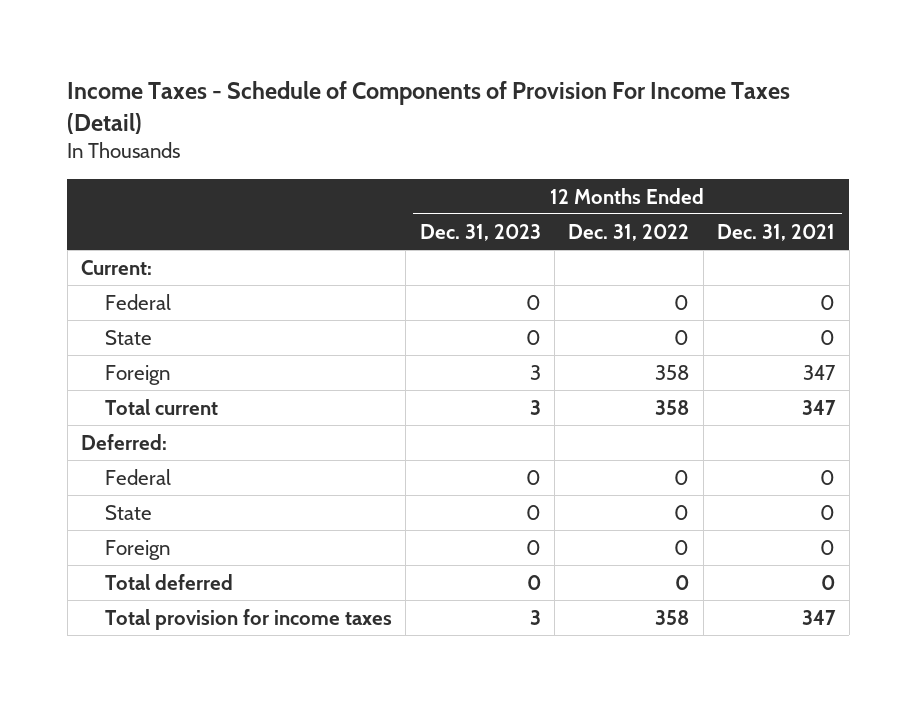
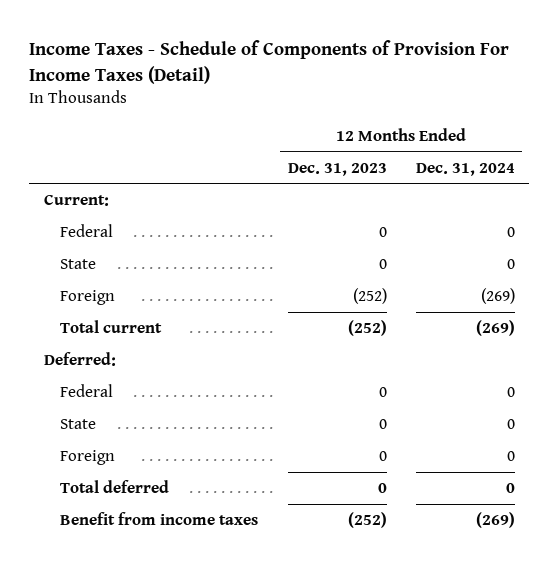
- | 12 Months Ended Dec. 31, 2023 | 12 Months Ended Dec. 31, 2022 | 12 Months Ended Dec. 31, 2021
+ | 12 Months Ended Dec. 31, 2023 | 12 Months Ended Dec. 31, 2024
- Foreign | 3 | 358 | 347
- Total current | 3 | 358 | 347
+ Foreign | (252) | (269)
+ Total current | (252) | (269)
- Total provision for income taxes | 3 | 358 | 347
+ Benefit from income taxes | (252) | (269)

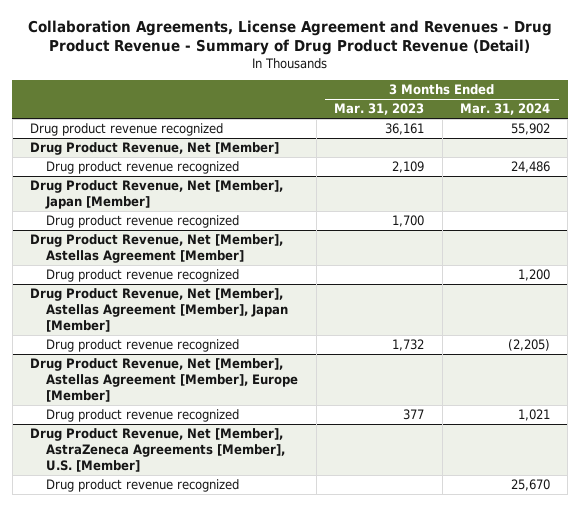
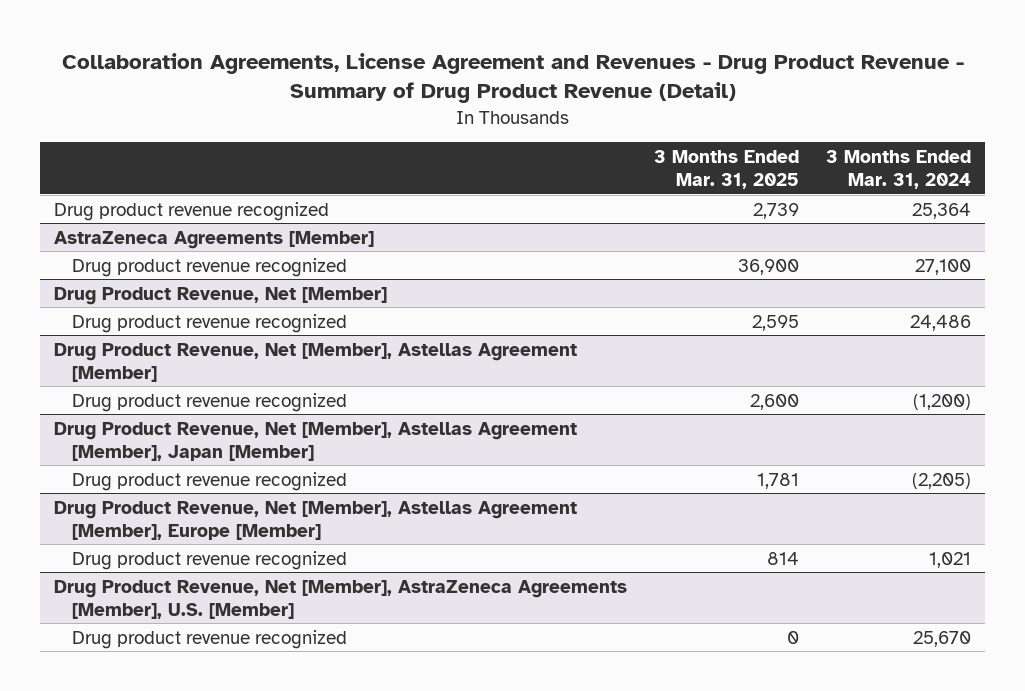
- | 3 Months Ended Mar. 31, 2023 | 3 Months Ended Mar. 31, 2024
+ | 3 Months Ended Mar. 31, 2025 | 3 Months Ended Mar. 31, 2024
- Drug product revenue recognized | 36,161 | 55,902
+ Drug product revenue recognized | 2,739 | 25,364
+ AstraZeneca Agreements [Member]
+ Drug product revenue recognized | 36,900 | 27,100
- Drug Product Revenue, Net [Member], Japan [Member]
- Drug product revenue recognized | 1,700 |
@ Drug Product Revenue, Net [Member], Astellas Agreement [Member]
- Drug product revenue recognized | | 1,200
+ Drug product revenue recognized | 2,600 | (1,200)

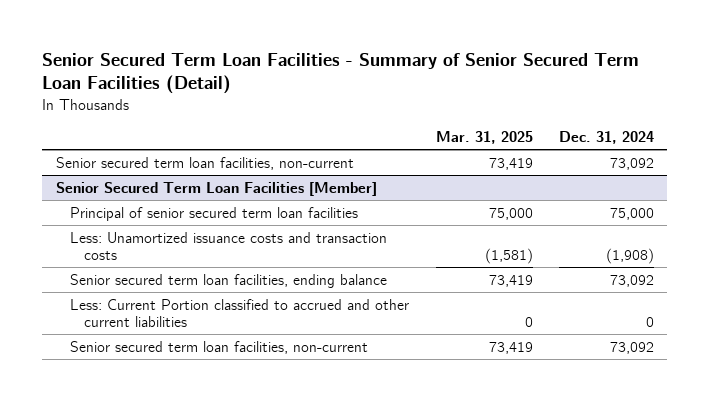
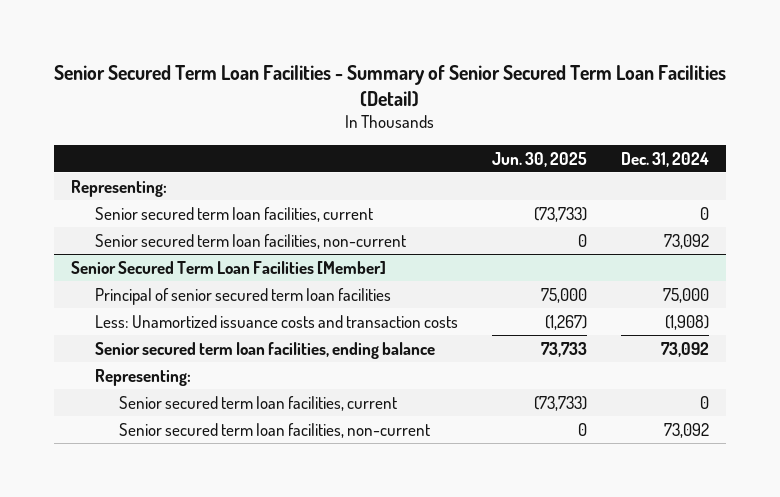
- | Mar. 31, 2025 | Dec. 31, 2024
+ | Jun. 30, 2025 | Dec. 31, 2024
+ Representing:
+ Senior secured term loan facilities, current | (73,733) | 0
@ Senior Secured Term Loan Facilities [Member]
- Less: Current Portion classified to accrued and other current liabilities | 0 | 0
+ Representing:
+ Senior secured term loan facilities, current | (73,733) | 0

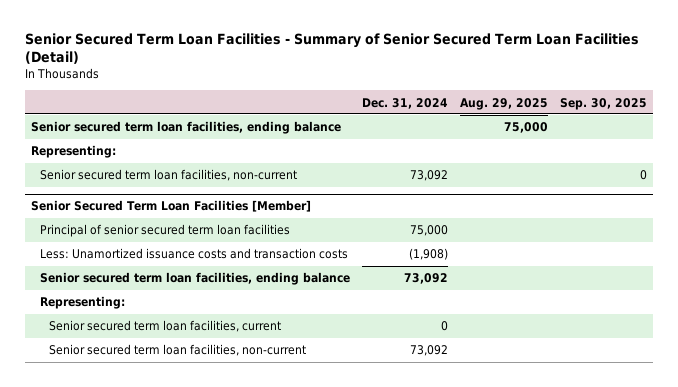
- | Jun. 30, 2025 | Dec. 31, 2024
+ | Dec. 31, 2024 | Aug. 29, 2025 | Sep. 30, 2025
+ Senior secured term loan facilities, ending balance | | 75,000 |
- Senior secured term loan facilities, current | (73,733) | 0

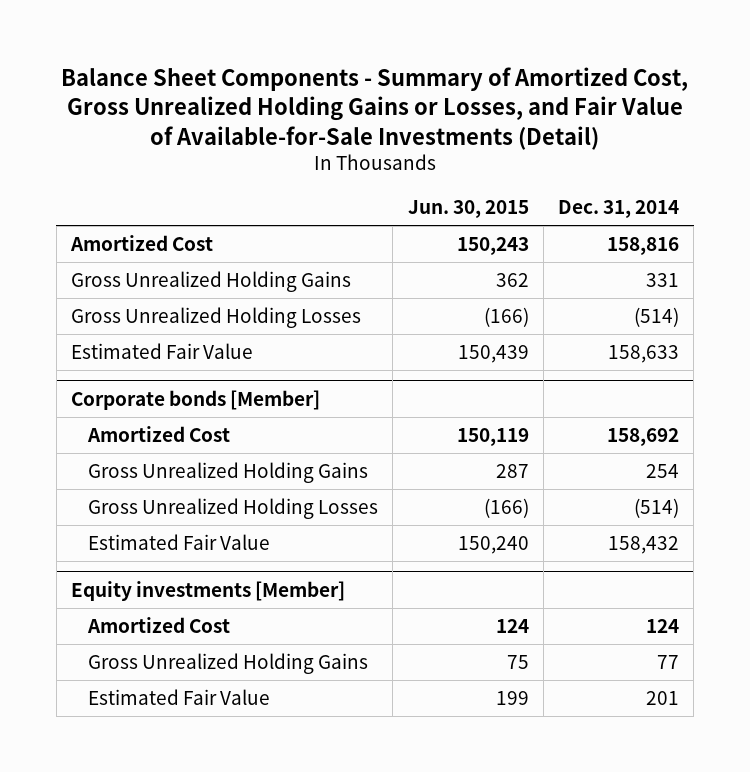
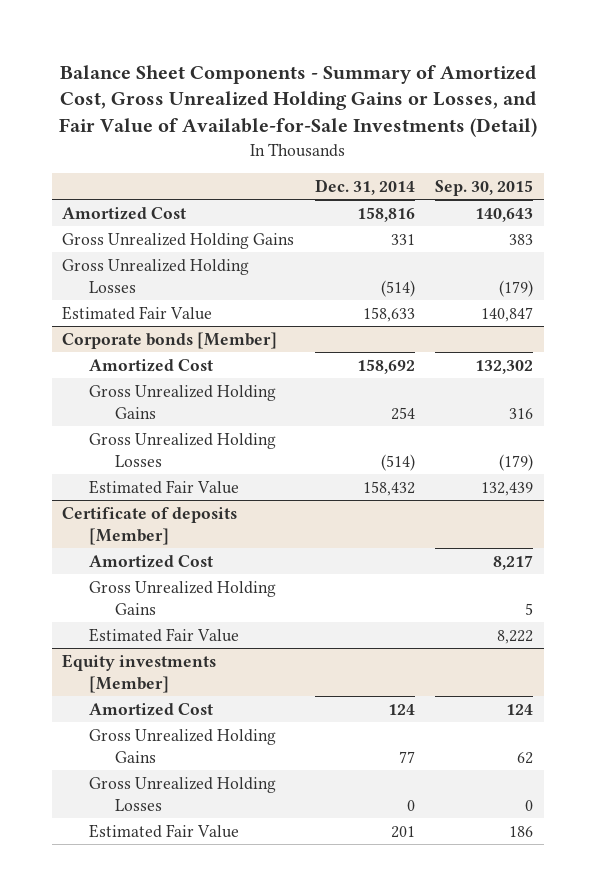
- | Jun. 30, 2015 | Dec. 31, 2014
+ | Dec. 31, 2014 | Sep. 30, 2015
+ Certificate of deposits [Member]
+ Amortized Cost | | 8,217
+ Gross Unrealized Holding Gains | | 5
+ Estimated Fair Value | | 8,222
@ Equity investments [Member]
+ Gross Unrealized Holding Losses | 0 | 0

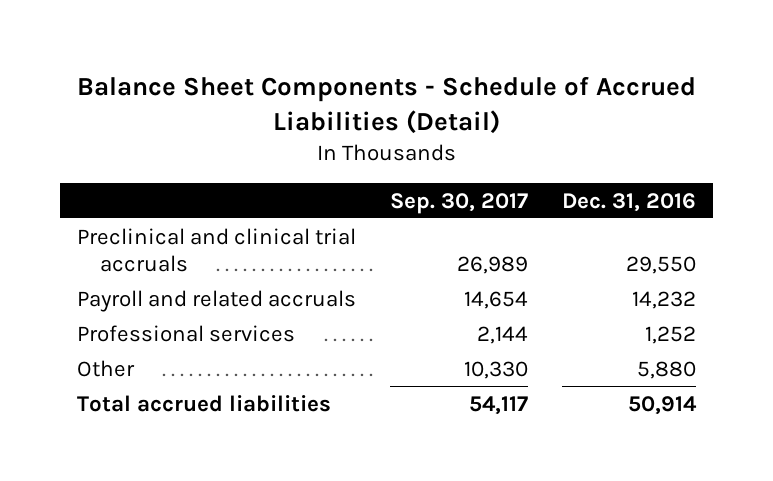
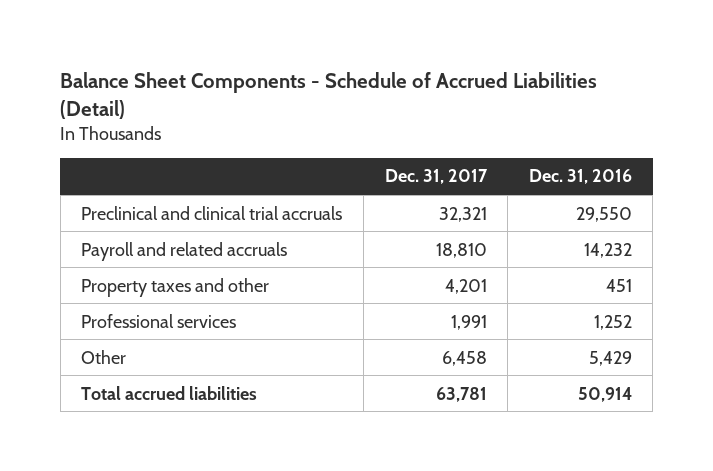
- | Sep. 30, 2017 | Dec. 31, 2016
+ | Dec. 31, 2017 | Dec. 31, 2016
+ Property taxes and other | 4,201 | 451
- Other | 10,330 | 5,880
+ Other | 6,458 | 5,429

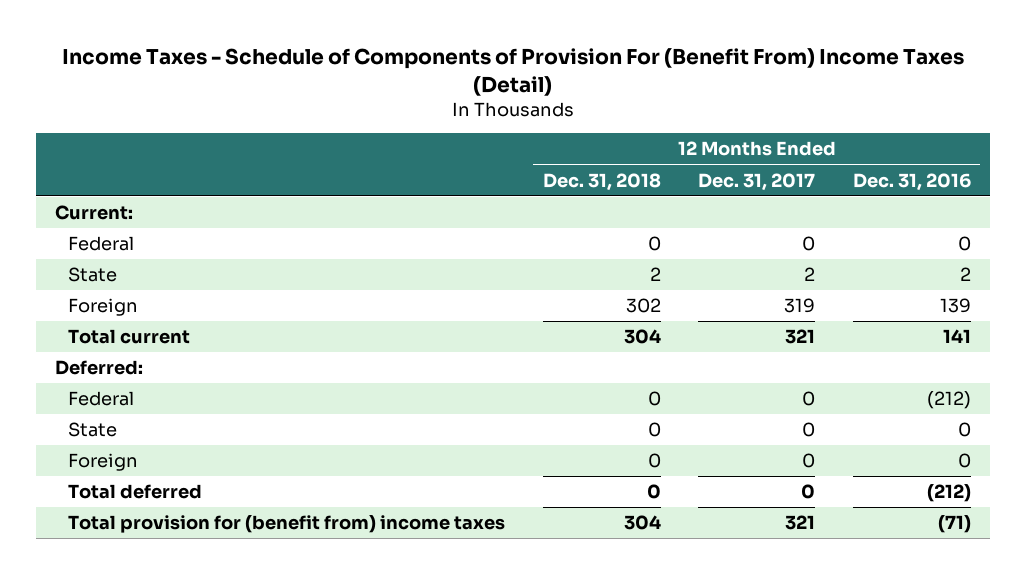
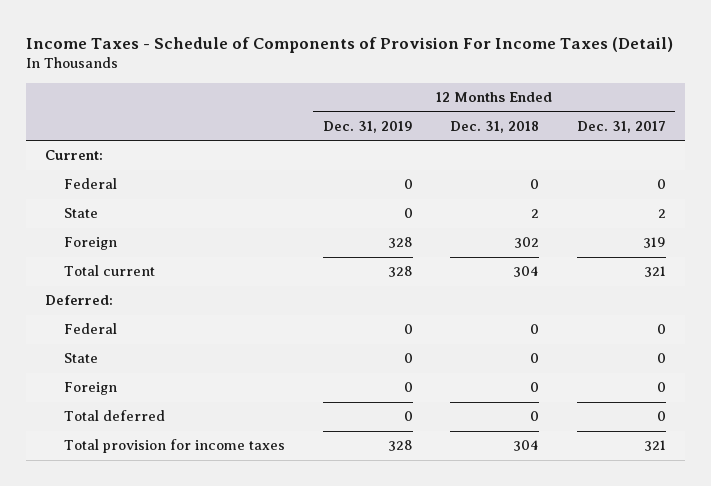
- Income Taxes - Schedule of Components of Provision For (Benefit From) Income Taxes (Detail)
+ Income Taxes - Schedule of Components of Provision For Income Taxes (Detail)
- | 12 Months Ended Dec. 31, 2018 | 12 Months Ended Dec. 31, 2017 | 12 Months Ended Dec. 31, 2016
+ | 12 Months Ended Dec. 31, 2019 | 12 Months Ended Dec. 31, 2018 | 12 Months Ended Dec. 31, 2017
- Total provision for (benefit from) income taxes | 304 | 321 | (71)
+ Total provision for income taxes | 328 | 304 | 321

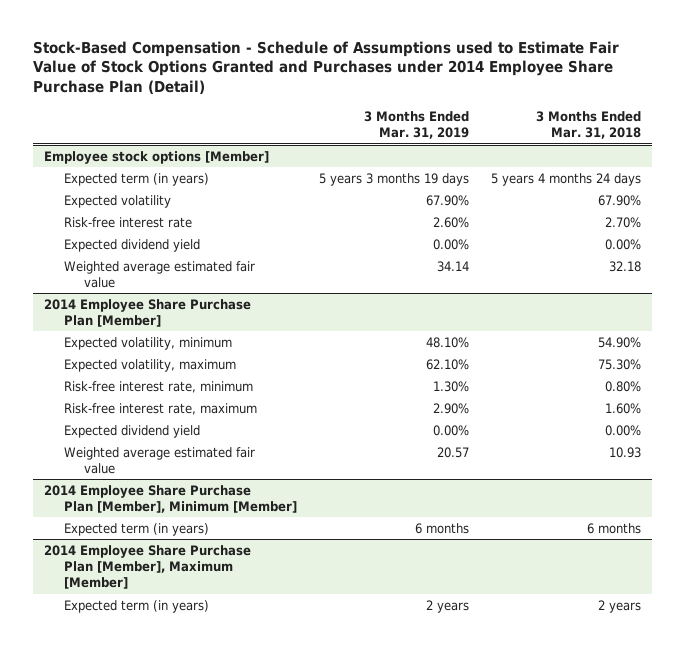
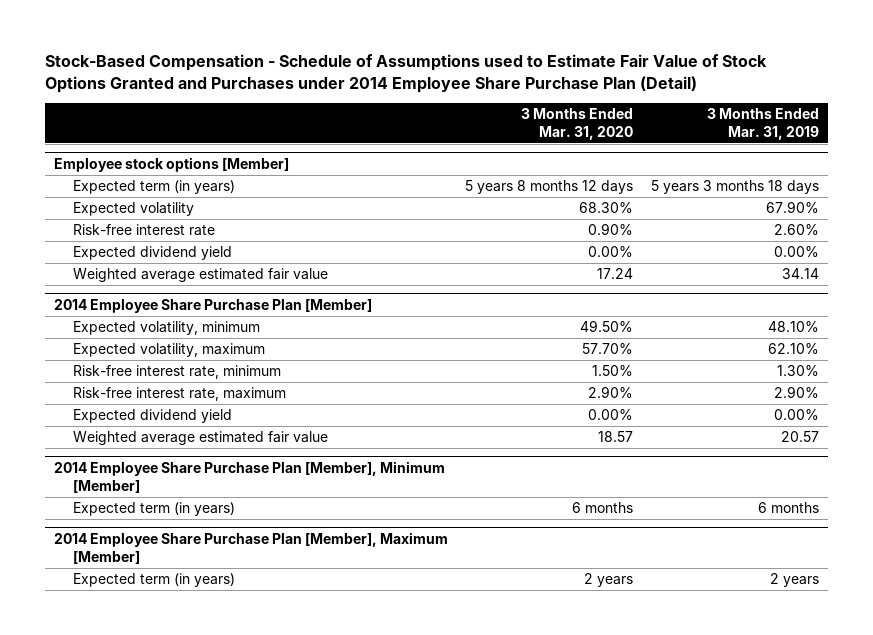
- | 3 Months Ended Mar. 31, 2019 | 3 Months Ended Mar. 31, 2018
+ | 3 Months Ended Mar. 31, 2020 | 3 Months Ended Mar. 31, 2019
@ Employee stock options [Member]
- Expected term (in years) | 5 years 3 months 19 days | 5 years 4 months 24 days
+ Expected term (in years) | 5 years 8 months 12 days | 5 years 3 months 18 days

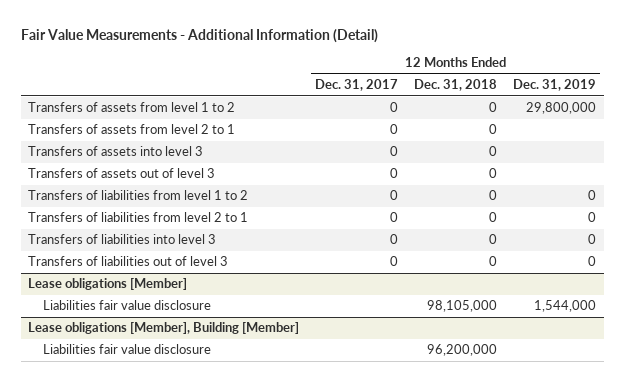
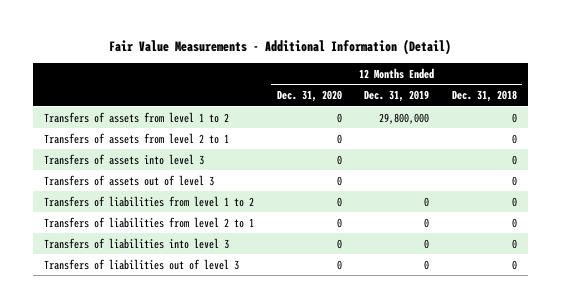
- | 12 Months Ended Dec. 31, 2017 | 12 Months Ended Dec. 31, 2018 | 12 Months Ended Dec. 31, 2019
+ | 12 Months Ended Dec. 31, 2020 | 12 Months Ended Dec. 31, 2019 | 12 Months Ended Dec. 31, 2018
- Lease obligations [Member]
- Liabilities fair value disclosure | | 98,105,000 | 1,544,000
- Lease obligations [Member], Building [Member]
- Liabilities fair value disclosure | | 96,200,000 |

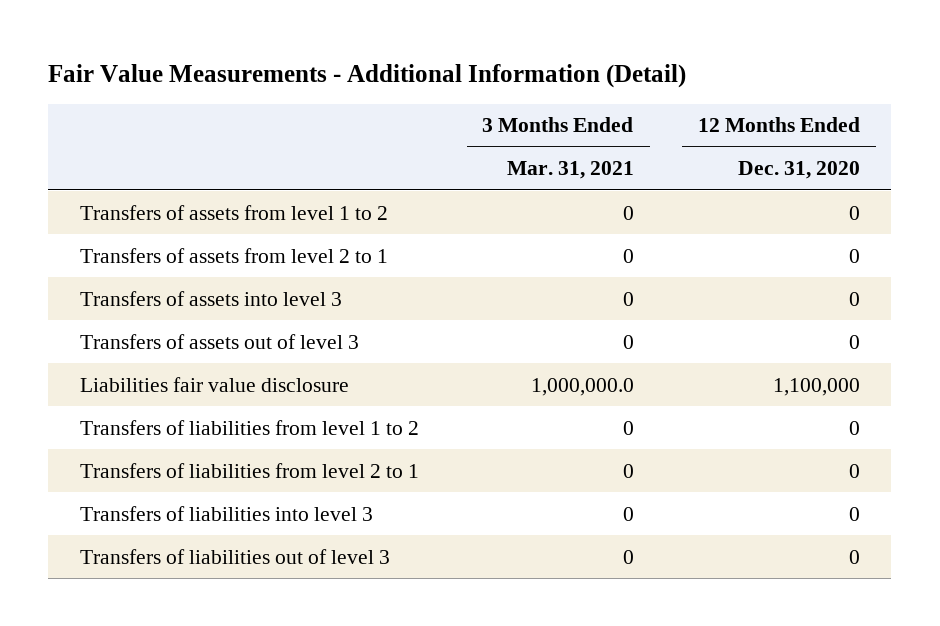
- | 12 Months Ended Dec. 31, 2020 | 12 Months Ended Dec. 31, 2019 | 12 Months Ended Dec. 31, 2018
+ | 3 Months Ended Mar. 31, 2021 | 12 Months Ended Dec. 31, 2020
+ Liabilities fair value disclosure | 1,000,000.0 | 1,100,000

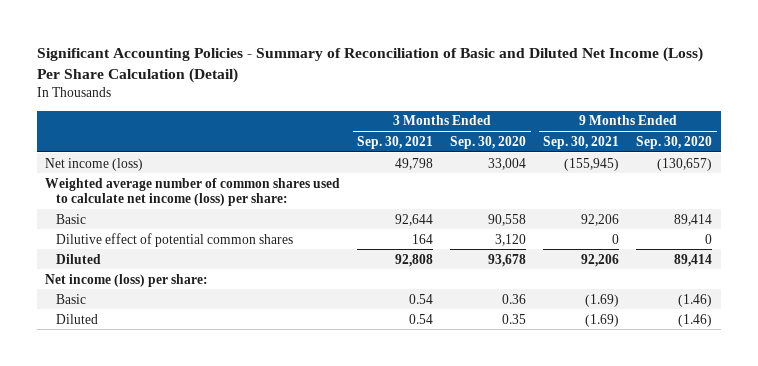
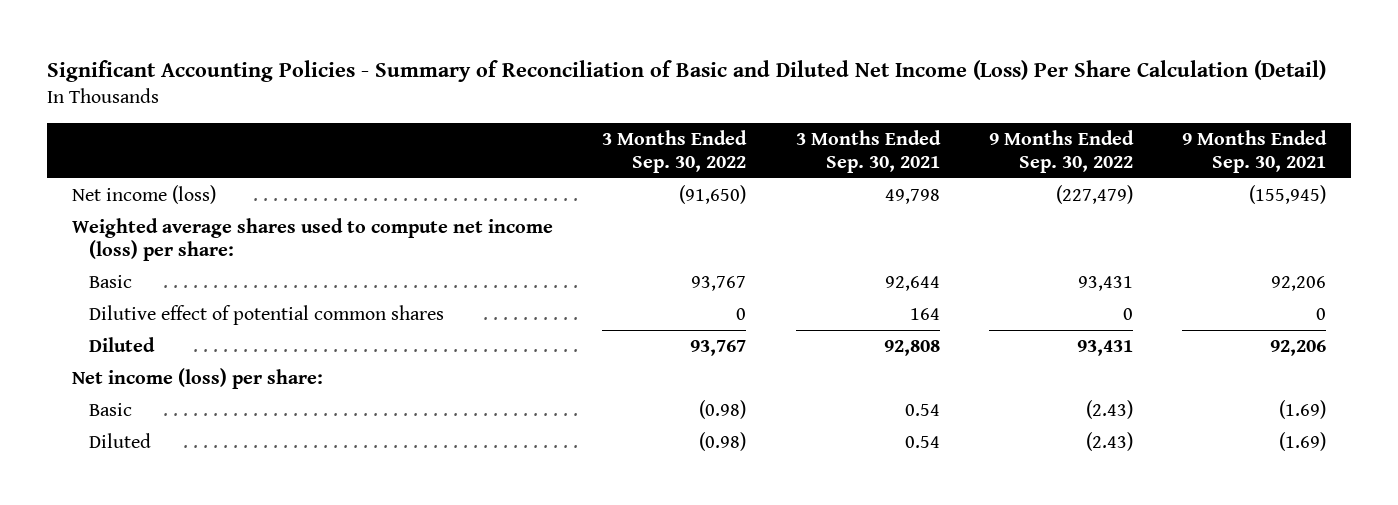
- | 3 Months Ended Sep. 30, 2021 | 3 Months Ended Sep. 30, 2020 | 9 Months Ended Sep. 30, 2021 | 9 Months Ended Sep. 30, 2020
+ | 3 Months Ended Sep. 30, 2022 | 3 Months Ended Sep. 30, 2021 | 9 Months Ended Sep. 30, 2022 | 9 Months Ended Sep. 30, 2021
- Weighted average number of common shares used to calculate net income (loss) per share:
+ Weighted average shares used to compute net income (loss) per share:

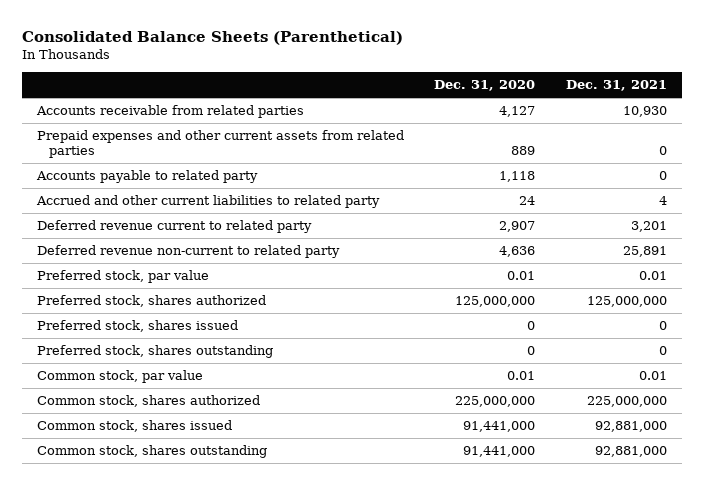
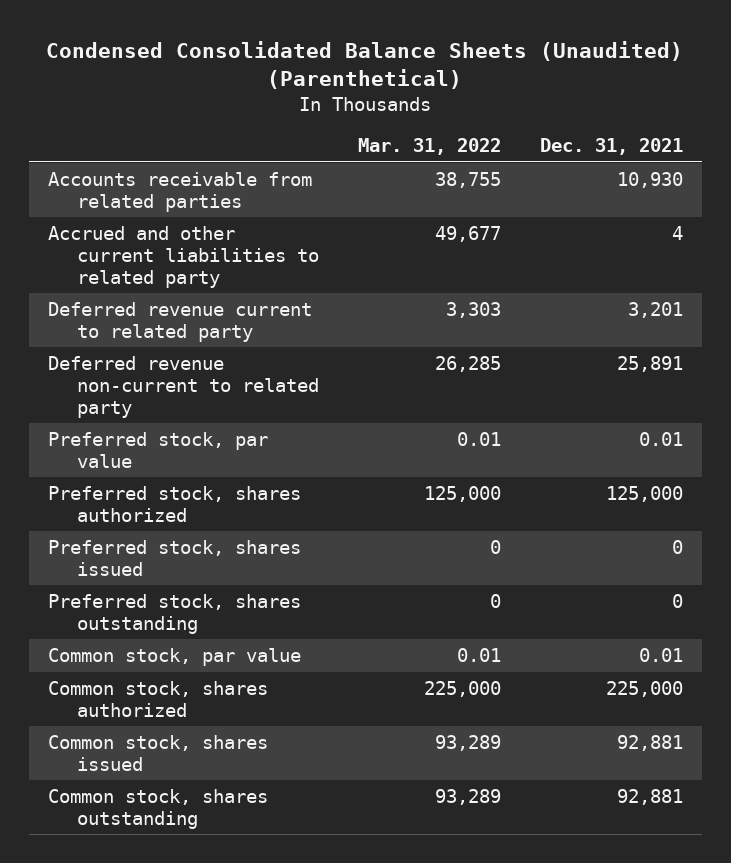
- Consolidated Balance Sheets (Parenthetical)
+ Condensed Consolidated Balance Sheets (Unaudited) (Parenthetical)
- | Dec. 31, 2020 | Dec. 31, 2021
+ | Mar. 31, 2022 | Dec. 31, 2021
- Prepaid expenses and other current assets from related parties | 889 | 0
- Accounts payable to related party | 1,118 | 0
- Preferred stock, shares authorized | 125,000,000 | 125,000,000
+ Preferred stock, shares authorized | 125,000 | 125,000
- Common stock, shares authorized | 225,000,000 | 225,000,000
- Common stock, shares issued | 91,441,000 | 92,881,000
- Common stock, shares outstanding | 91,441,000 | 92,881,000
+ Common stock, shares authorized | 225,000 | 225,000
+ Common stock, shares issued | 93,289 | 92,881
+ Common stock, shares outstanding | 93,289 | 92,881

